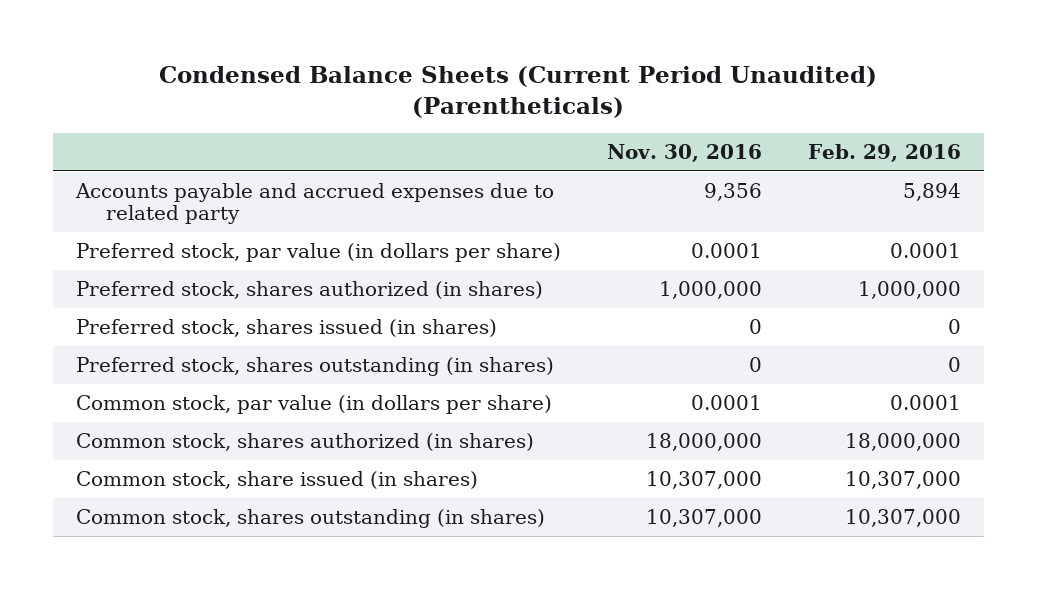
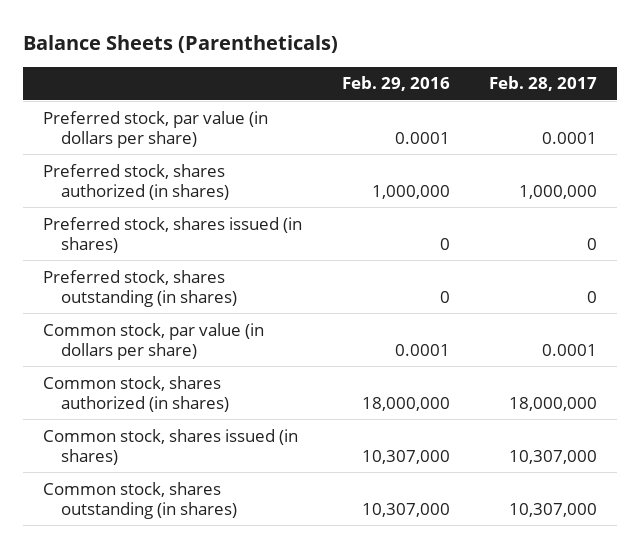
- Condensed Balance Sheets (Current Period Unaudited) (Parentheticals)
+ Balance Sheets (Parentheticals)
- | Nov. 30, 2016 | Feb. 29, 2016
+ | Feb. 29, 2016 | Feb. 28, 2017
- Accounts payable and accrued expenses due to related party | 9,356 | 5,894
- Common stock, share issued (in shares) | 10,307,000 | 10,307,000
+ Common stock, shares issued (in shares) | 10,307,000 | 10,307,000

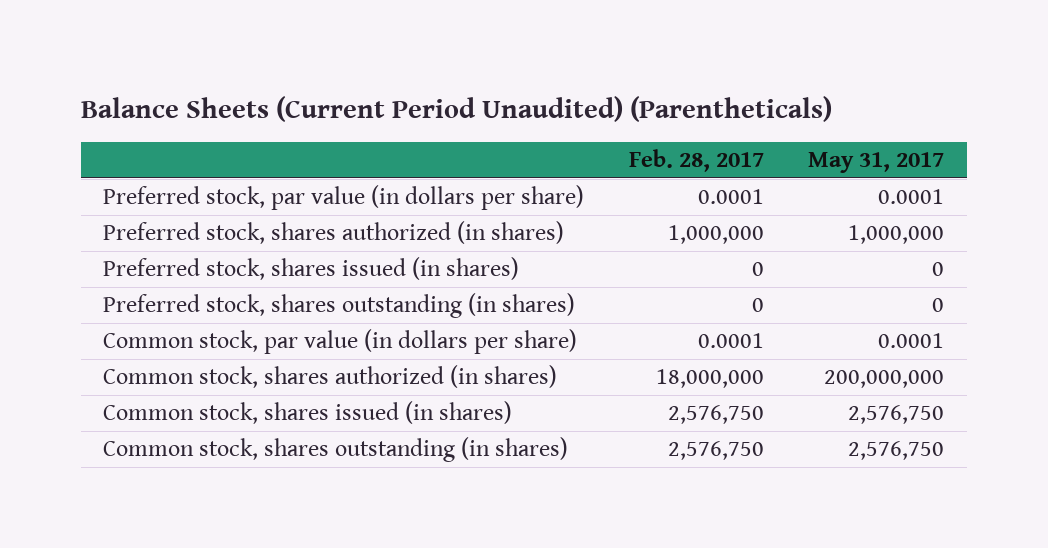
- Balance Sheets (Parentheticals)
+ Balance Sheets (Current Period Unaudited) (Parentheticals)
- | Feb. 29, 2016 | Feb. 28, 2017
+ | Feb. 28, 2017 | May 31, 2017
- Common stock, shares issued (in shares) | 10,307,000 | 10,307,000
- Common stock, shares outstanding (in shares) | 10,307,000 | 10,307,000
+ Common stock, shares issued (in shares) | 2,576,750 | 2,576,750
+ Common stock, shares outstanding (in shares) | 2,576,750 | 2,576,750

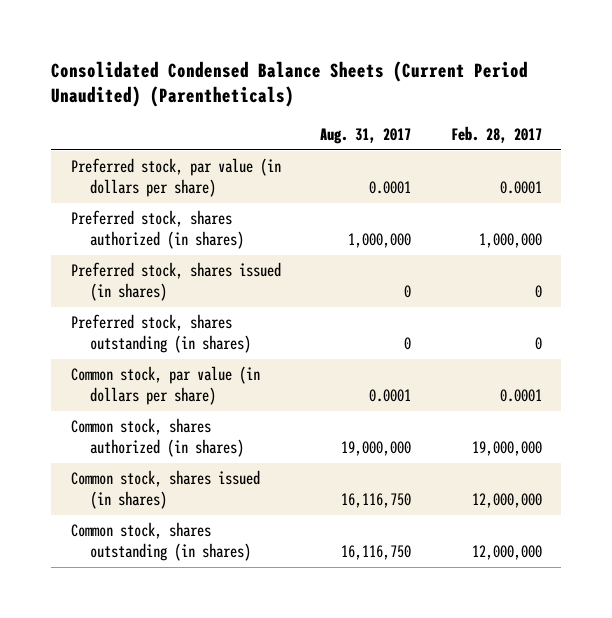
- Balance Sheets (Current Period Unaudited) (Parentheticals)
+ Consolidated Condensed Balance Sheets (Current Period Unaudited) (Parentheticals)
- | Feb. 28, 2017 | May 31, 2017
+ | Aug. 31, 2017 | Feb. 28, 2017
- Common stock, shares authorized (in shares) | 18,000,000 | 200,000,000
- Common stock, shares issued (in shares) | 2,576,750 | 2,576,750
- Common stock, shares outstanding (in shares) | 2,576,750 | 2,576,750
+ Common stock, shares authorized (in shares) | 19,000,000 | 19,000,000
+ Common stock, shares issued (in shares) | 16,116,750 | 12,000,000
+ Common stock, shares outstanding (in shares) | 16,116,750 | 12,000,000

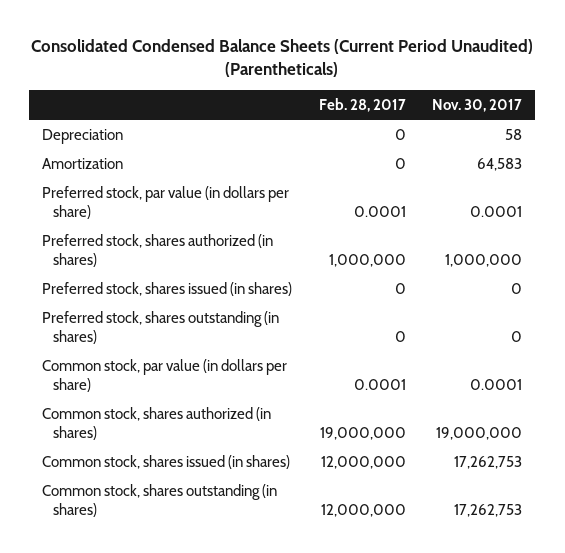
- | Aug. 31, 2017 | Feb. 28, 2017
+ | Feb. 28, 2017 | Nov. 30, 2017
+ Depreciation | 0 | 58
+ Amortization | 0 | 64,583

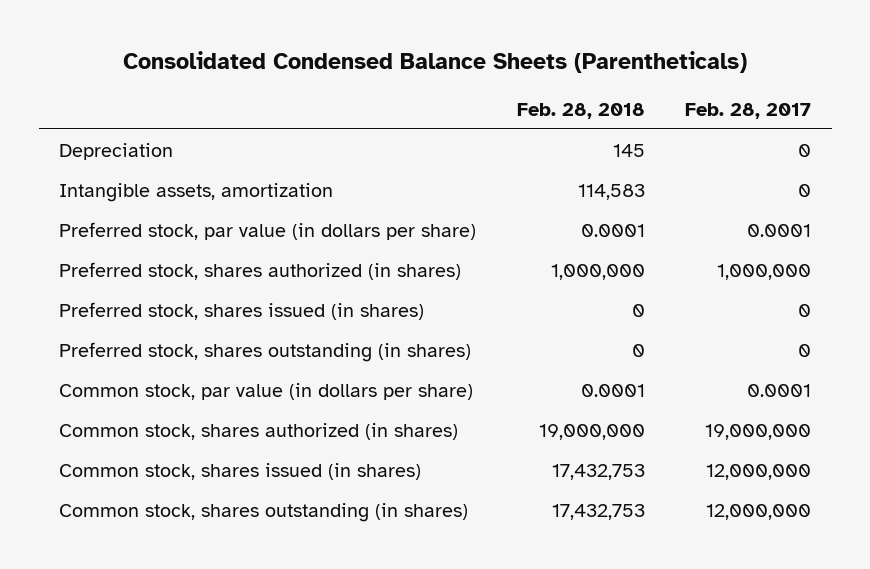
- Consolidated Condensed Balance Sheets (Current Period Unaudited) (Parentheticals)
+ Consolidated Condensed Balance Sheets (Parentheticals)
- | Feb. 28, 2017 | Nov. 30, 2017
+ | Feb. 28, 2018 | Feb. 28, 2017
- Amortization | 0 | 64,583
+ Intangible assets, amortization | 114,583 | 0

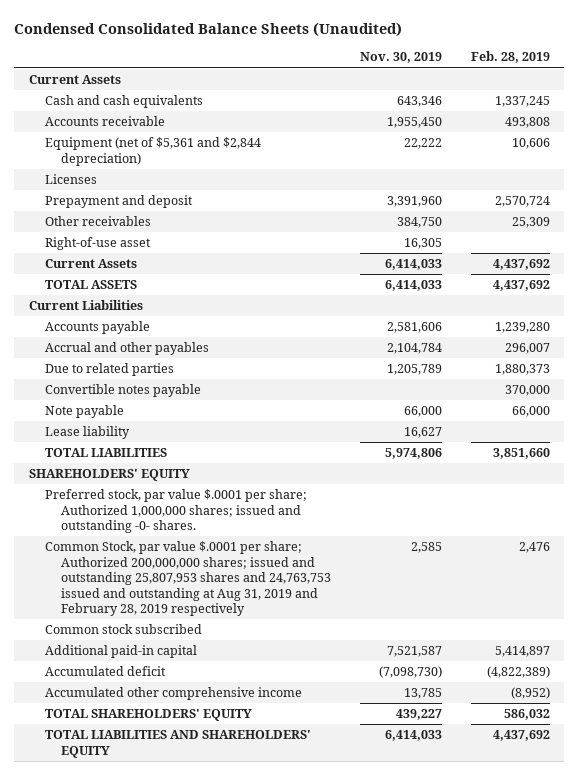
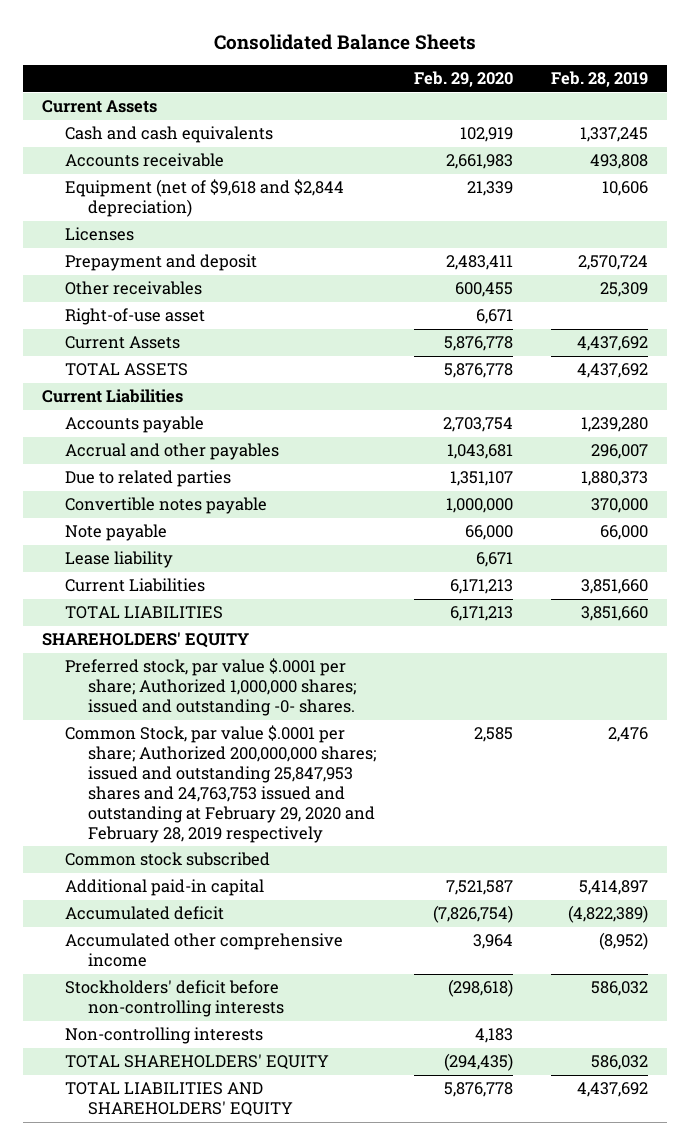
- Condensed Consolidated Balance Sheets (Unaudited)
+ Consolidated Balance Sheets
- | Nov. 30, 2019 | Feb. 28, 2019
+ | Feb. 29, 2020 | Feb. 28, 2019
- Equipment (net of $5,361 and $2,844 depreciation) | 22,222 | 10,606
+ Equipment (net of $9,618 and $2,844 depreciation) | 21,339 | 10,606
+ Current Liabilities | 6,171,213 | 3,851,660
- Common Stock, par value $.0001 per share; Authorized 200,000,000 shares; issued and outstanding 25,807,953 shares and 24,763,753 issued and outstanding at Aug 31, 2019 and February 28, 2019 respectively | 2,585 | 2,476
+ Common Stock, par value $.0001 per share; Authorized 200,000,000 shares; issued and outstanding 25,847,953 shares and 24,763,753 issued and outstanding at February 29, 2020 and February 28, 2019 respectively | 2,585 | 2,476
+ Stockholders' deficit before non-controlling interests | (298,618) | 586,032
+ Non-controlling interests | 4,183 |

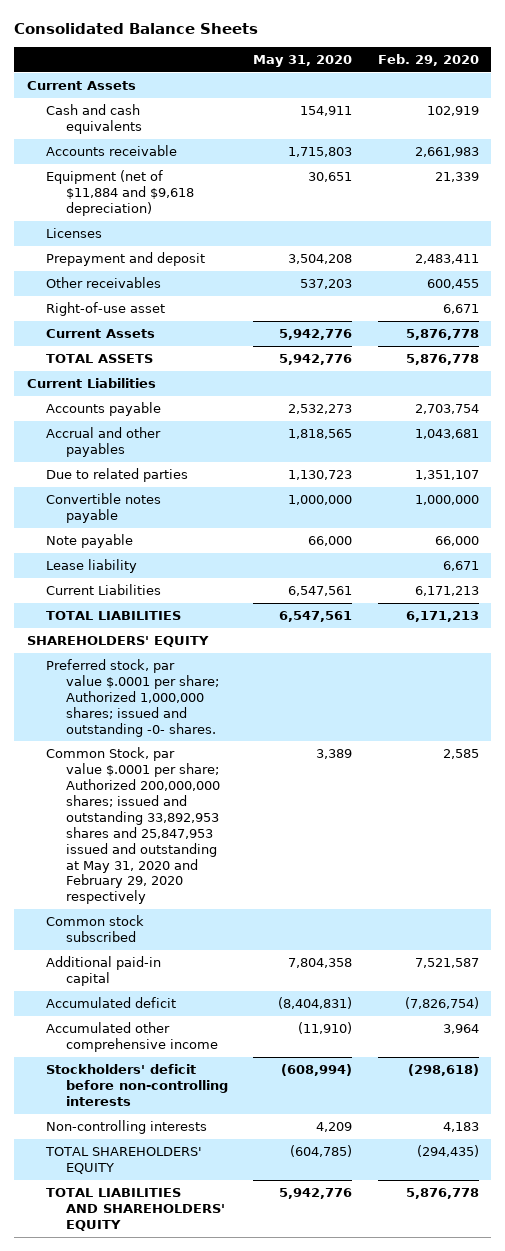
- | Feb. 29, 2020 | Feb. 28, 2019
+ | May 31, 2020 | Feb. 29, 2020
- Equipment (net of $9,618 and $2,844 depreciation) | 21,339 | 10,606
+ Equipment (net of $11,884 and $9,618 depreciation) | 30,651 | 21,339
- Common Stock, par value $.0001 per share; Authorized 200,000,000 shares; issued and outstanding 25,847,953 shares and 24,763,753 issued and outstanding at February 29, 2020 and February 28, 2019 respectively | 2,585 | 2,476
+ Common Stock, par value $.0001 per share; Authorized 200,000,000 shares; issued and outstanding 33,892,953 shares and 25,847,953 issued and outstanding at May 31, 2020 and February 29, 2020 respectively | 3,389 | 2,585

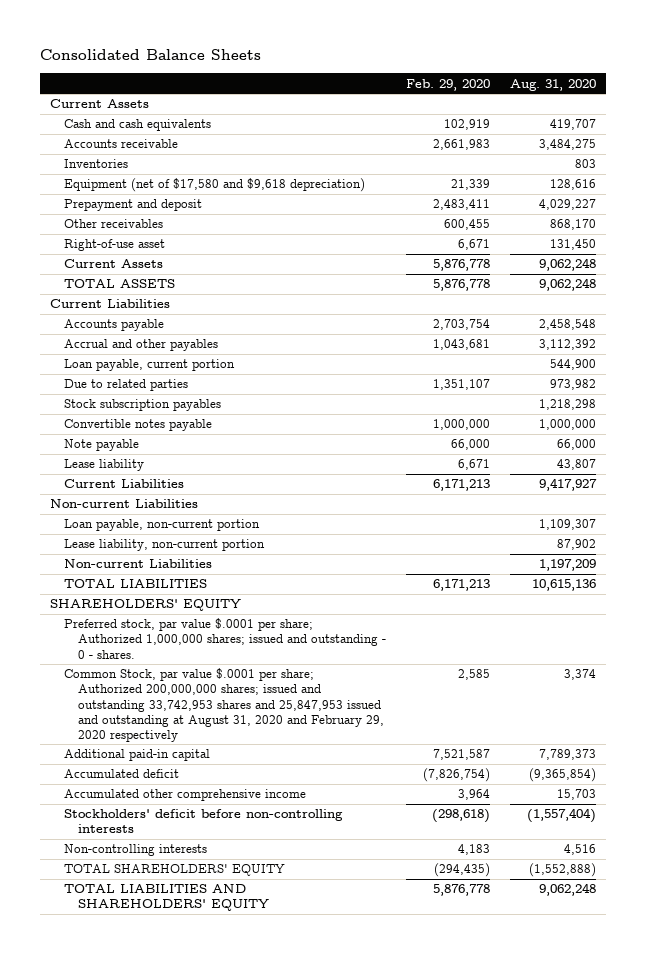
- | May 31, 2020 | Feb. 29, 2020
+ | Feb. 29, 2020 | Aug. 31, 2020
- Equipment (net of $11,884 and $9,618 depreciation) | 30,651 | 21,339
- Licenses
+ Inventories | | 803
+ Equipment (net of $17,580 and $9,618 depreciation) | 21,339 | 128,616
+ Loan payable, current portion | | 544,900
+ Stock subscription payables | | 1,218,298
+ Non-current Liabilities
+ Loan payable, non-current portion | | 1,109,307
+ Lease liability, non-current portion | | 87,902
+ Non-current Liabilities | | 1,197,209
- Preferred stock, par value $.0001 per share; Authorized 1,000,000 shares; issued and outstanding -0- shares.
- Common Stock, par value $.0001 per share; Authorized 200,000,000 shares; issued and outstanding 33,892,953 shares and 25,847,953 issued and outstanding at May 31, 2020 and February 29, 2020 respectively | 3,389 | 2,585
- Common stock subscribed
+ Preferred stock, par value $.0001 per share; Authorized 1,000,000 shares; issued and outstanding - 0 - shares.
+ Common Stock, par value $.0001 per share; Authorized 200,000,000 shares; issued and outstanding 33,742,953 shares and 25,847,953 issued and outstanding at August 31, 2020 and February 29, 2020 respectively | 2,585 | 3,374

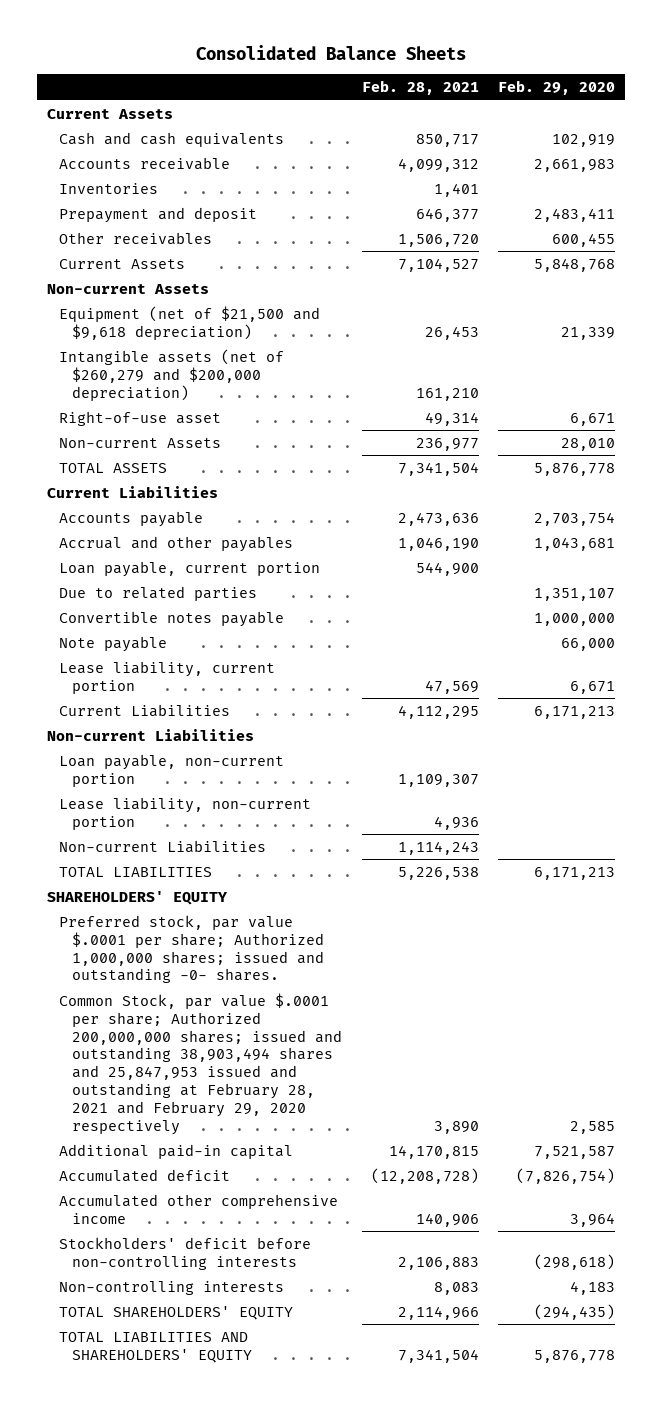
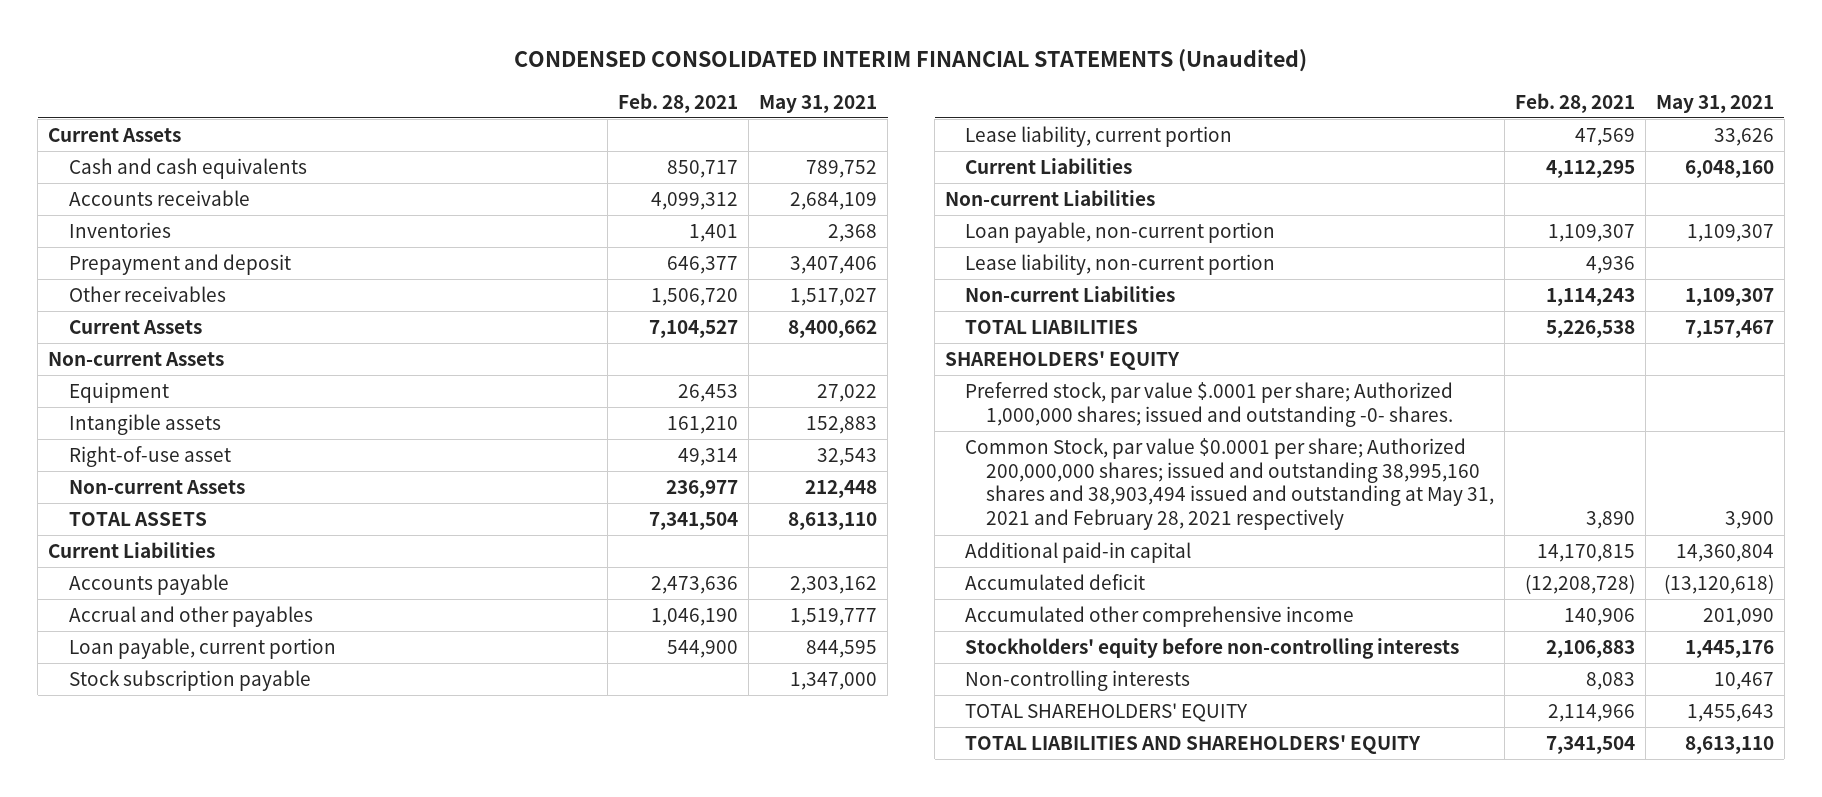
- Consolidated Balance Sheets
+ CONDENSED CONSOLIDATED INTERIM FINANCIAL STATEMENTS (Unaudited)
- | Feb. 28, 2021 | Feb. 29, 2020
+ | Feb. 28, 2021 | May 31, 2021
- Equipment (net of $21,500 and $9,618 depreciation) | 26,453 | 21,339
- Intangible assets (net of $260,279 and $200,000 depreciation) | 161,210 |
+ Equipment | 26,453 | 27,022
+ Intangible assets | 161,210 | 152,883
- Due to related parties | | 1,351,107
- Convertible notes payable | | 1,000,000
- Note payable | | 66,000
+ Stock subscription payable | | 1,347,000
- Common Stock, par value $.0001 per share; Authorized 200,000,000 shares; issued and outstanding 38,903,494 shares and 25,847,953 issued and outstanding at February 28, 2021 and February 29, 2020 respectively | 3,890 | 2,585
+ Common Stock, par value $0.0001 per share; Authorized 200,000,000 shares; issued and outstanding 38,995,160 shares and 38,903,494 issued and outstanding at May 31, 2021 and February 28, 2021 respectively | 3,890 | 3,900
- Stockholders' deficit before non-controlling interests | 2,106,883 | (298,618)
+ Stockholders' equity before non-controlling interests | 2,106,883 | 1,445,176

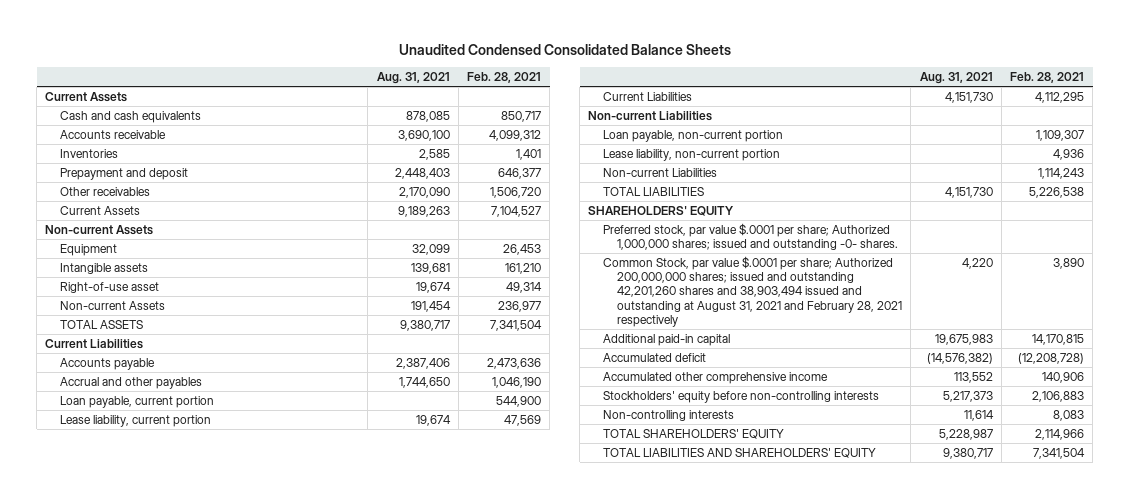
- CONDENSED CONSOLIDATED INTERIM FINANCIAL STATEMENTS (Unaudited)
+ Unaudited Condensed Consolidated Balance Sheets
- | Feb. 28, 2021 | May 31, 2021
+ | Aug. 31, 2021 | Feb. 28, 2021
- Stock subscription payable | | 1,347,000
- Common Stock, par value $0.0001 per share; Authorized 200,000,000 shares; issued and outstanding 38,995,160 shares and 38,903,494 issued and outstanding at May 31, 2021 and February 28, 2021 respectively | 3,890 | 3,900
+ Common Stock, par value $.0001 per share; Authorized 200,000,000 shares; issued and outstanding 42,201,260 shares and 38,903,494 issued and outstanding at August 31, 2021 and February 28, 2021 respectively | 4,220 | 3,890

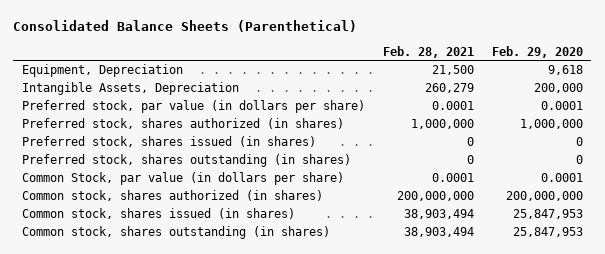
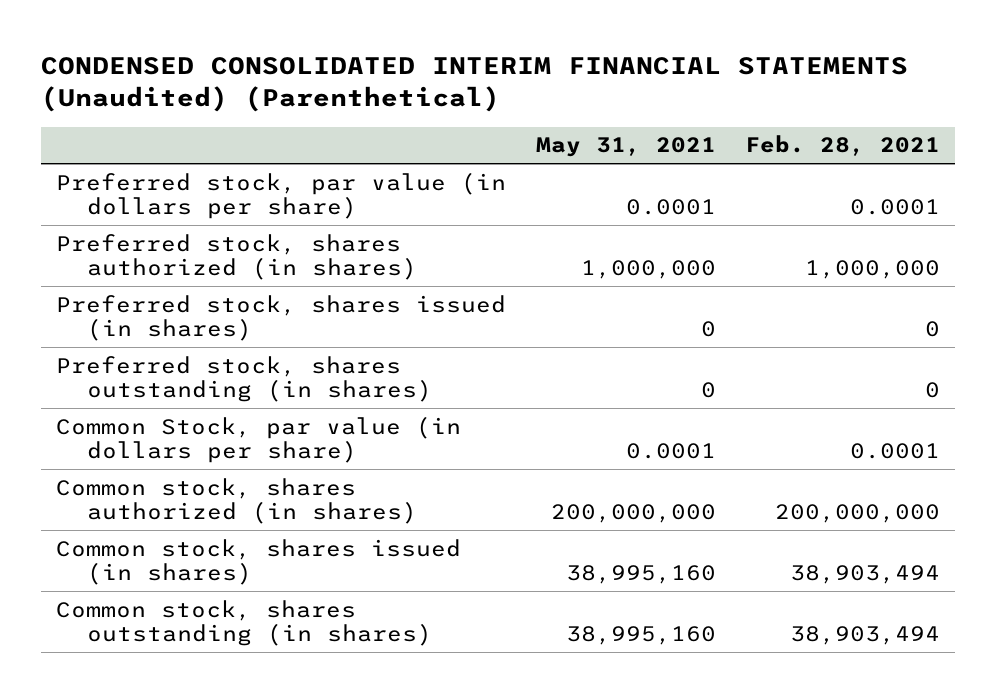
- Consolidated Balance Sheets (Parenthetical)
+ CONDENSED CONSOLIDATED INTERIM FINANCIAL STATEMENTS (Unaudited) (Parenthetical)
- | Feb. 28, 2021 | Feb. 29, 2020
+ | May 31, 2021 | Feb. 28, 2021
- Equipment, Depreciation | 21,500 | 9,618
- Intangible Assets, Depreciation | 260,279 | 200,000

